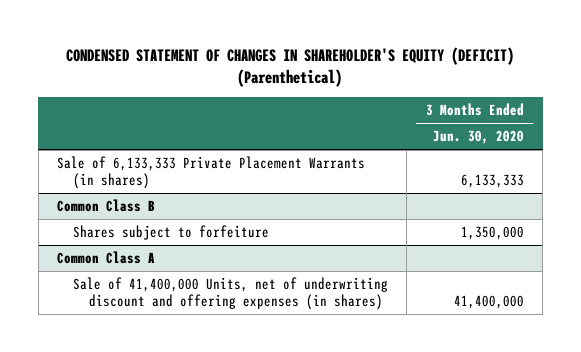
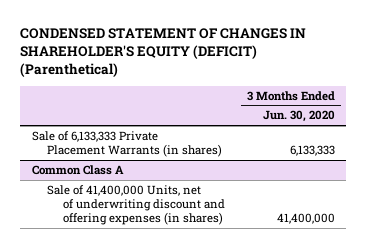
- Common Class B
- Shares subject to forfeiture | 1,350,000

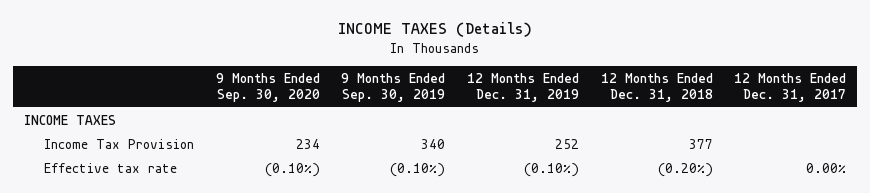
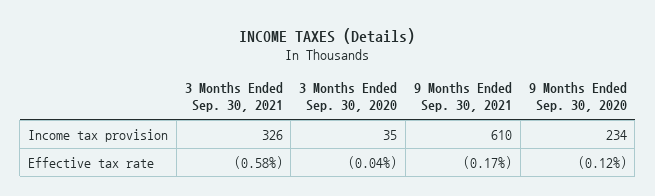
- | 9 Months Ended Sep. 30, 2020 | 9 Months Ended Sep. 30, 2019 | 12 Months Ended Dec. 31, 2019 | 12 Months Ended Dec. 31, 2018 | 12 Months Ended Dec. 31, 2017
+ | 3 Months Ended Sep. 30, 2021 | 3 Months Ended Sep. 30, 2020 | 9 Months Ended Sep. 30, 2021 | 9 Months Ended Sep. 30, 2020
- INCOME TAXES
- Income Tax Provision | 234 | 340 | 252 | 377 |
- Effective tax rate | (0.10%) | (0.10%) | (0.10%) | (0.20%) | 0.00%
+ Income tax provision | 326 | 35 | 610 | 234
+ Effective tax rate | (0.58%) | (0.04%) | (0.17%) | (0.12%)

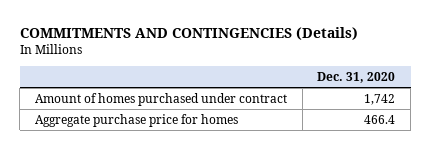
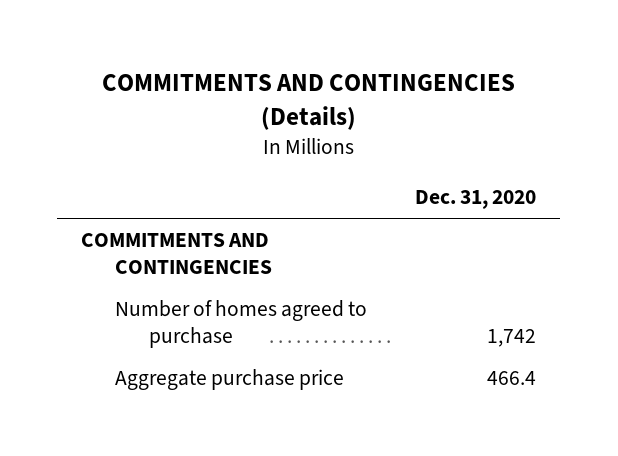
- Amount of homes purchased under contract | 1,742
- Aggregate purchase price for homes | 466.4
+ COMMITMENTS AND CONTINGENCIES
+ Number of homes agreed to purchase | 1,742
+ Aggregate purchase price | 466.4

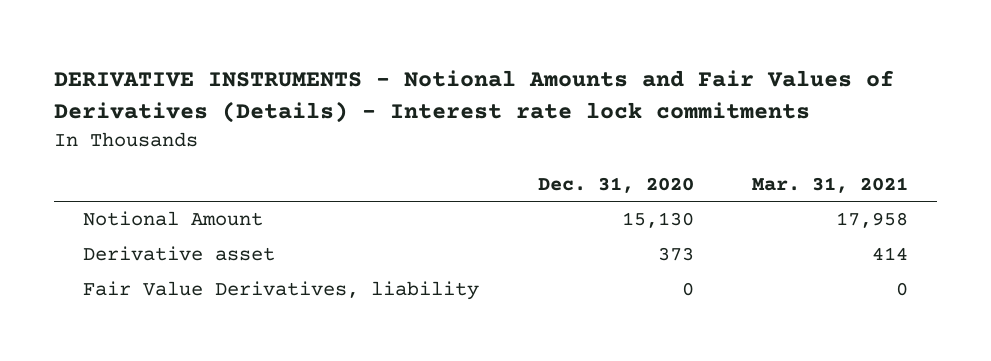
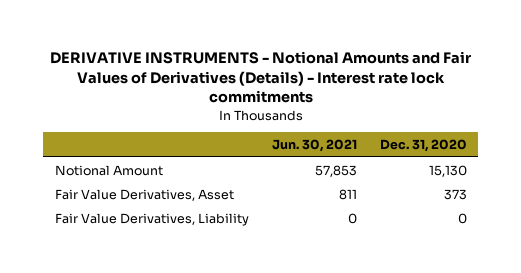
- | Dec. 31, 2020 | Mar. 31, 2021
+ | Jun. 30, 2021 | Dec. 31, 2020
- Derivative asset | 373 | 414
- Fair Value Derivatives, liability | 0 | 0
+ Fair Value Derivatives, Asset | 811 | 373
+ Fair Value Derivatives, Liability | 0 | 0

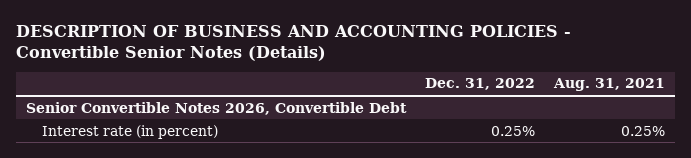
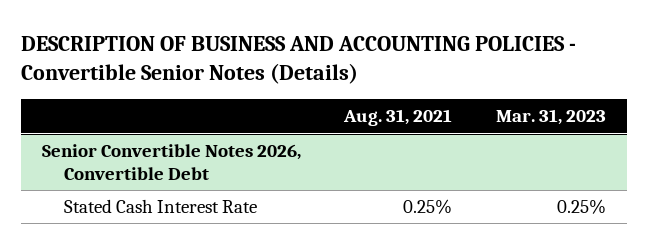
- | Dec. 31, 2022 | Aug. 31, 2021
+ | Aug. 31, 2021 | Mar. 31, 2023
@ Senior Convertible Notes 2026, Convertible Debt
- Interest rate (in percent) | 0.25% | 0.25%
+ Stated Cash Interest Rate | 0.25% | 0.25%

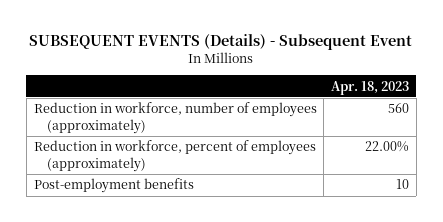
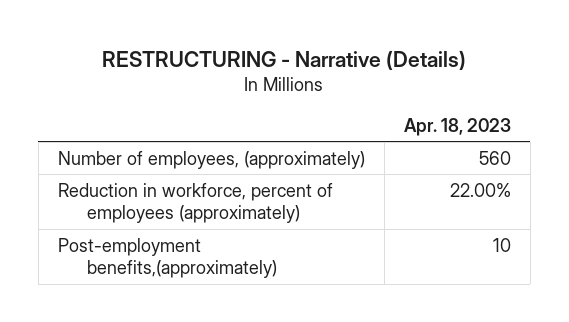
- SUBSEQUENT EVENTS (Details) - Subsequent Event
+ RESTRUCTURING - Narrative (Details)
- Reduction in workforce, number of employees (approximately) | 560
+ Number of employees, (approximately) | 560
- Post-employment benefits | 10
+ Post-employment benefits,(approximately) | 10

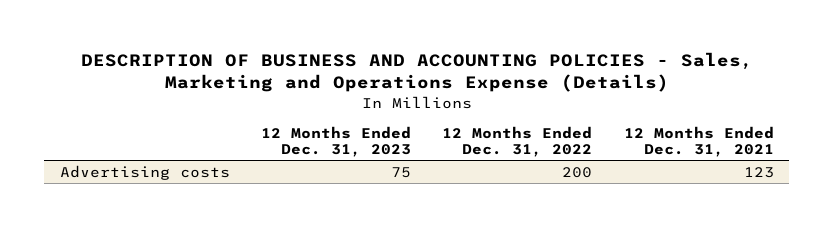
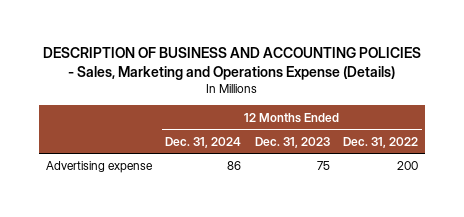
- | 12 Months Ended Dec. 31, 2023 | 12 Months Ended Dec. 31, 2022 | 12 Months Ended Dec. 31, 2021
+ | 12 Months Ended Dec. 31, 2024 | 12 Months Ended Dec. 31, 2023 | 12 Months Ended Dec. 31, 2022
- Advertising costs | 75 | 200 | 123
+ Advertising expense | 86 | 75 | 200

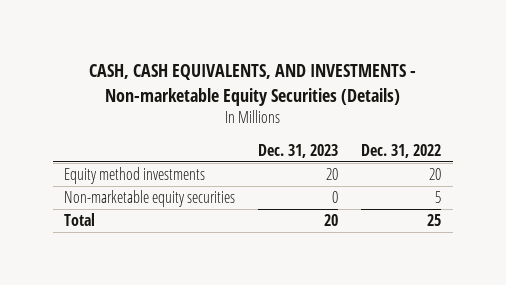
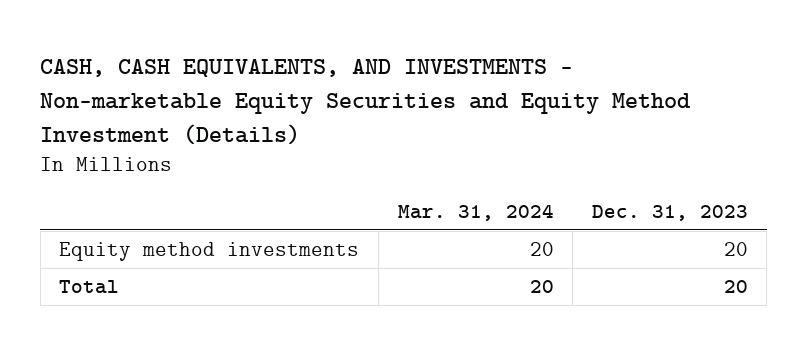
- CASH, CASH EQUIVALENTS, AND INVESTMENTS - Non-marketable Equity Securities (Details)
+ CASH, CASH EQUIVALENTS, AND INVESTMENTS - Non-marketable Equity Securities and Equity Method Investment (Details)
- | Dec. 31, 2023 | Dec. 31, 2022
+ | Mar. 31, 2024 | Dec. 31, 2023
- Non-marketable equity securities | 0 | 5

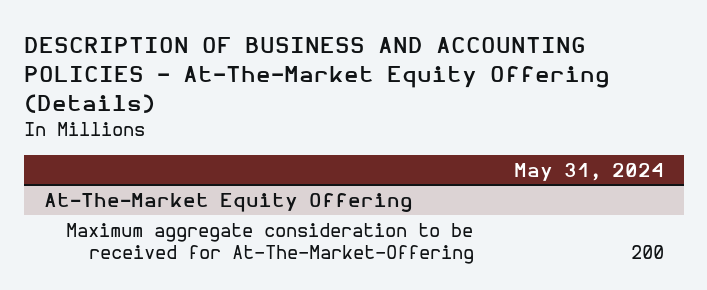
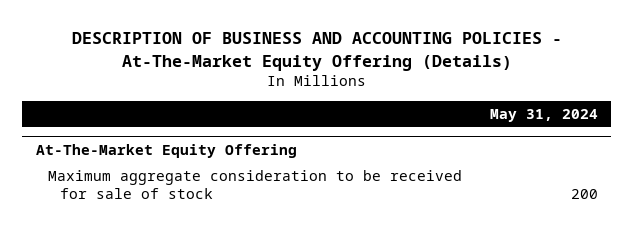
@ At-The-Market Equity Offering
- Maximum aggregate consideration to be received for At-The-Market-Offering | 200
+ Maximum aggregate consideration to be received for sale of stock | 200

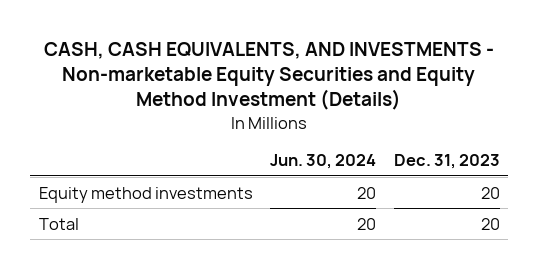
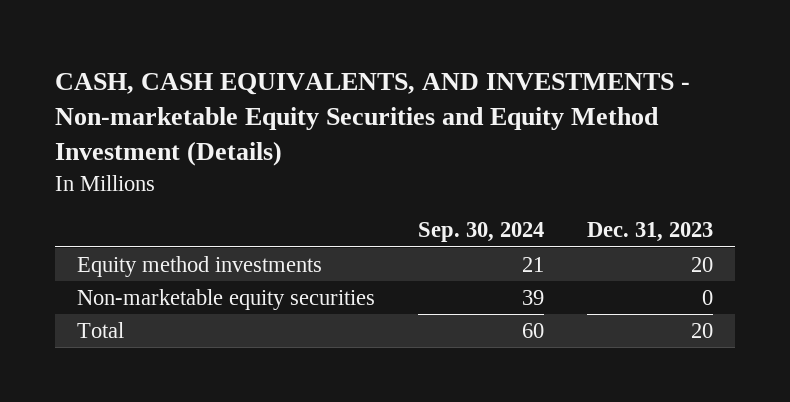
- | Jun. 30, 2024 | Dec. 31, 2023
+ | Sep. 30, 2024 | Dec. 31, 2023
+ Non-marketable equity securities | 39 | 0

